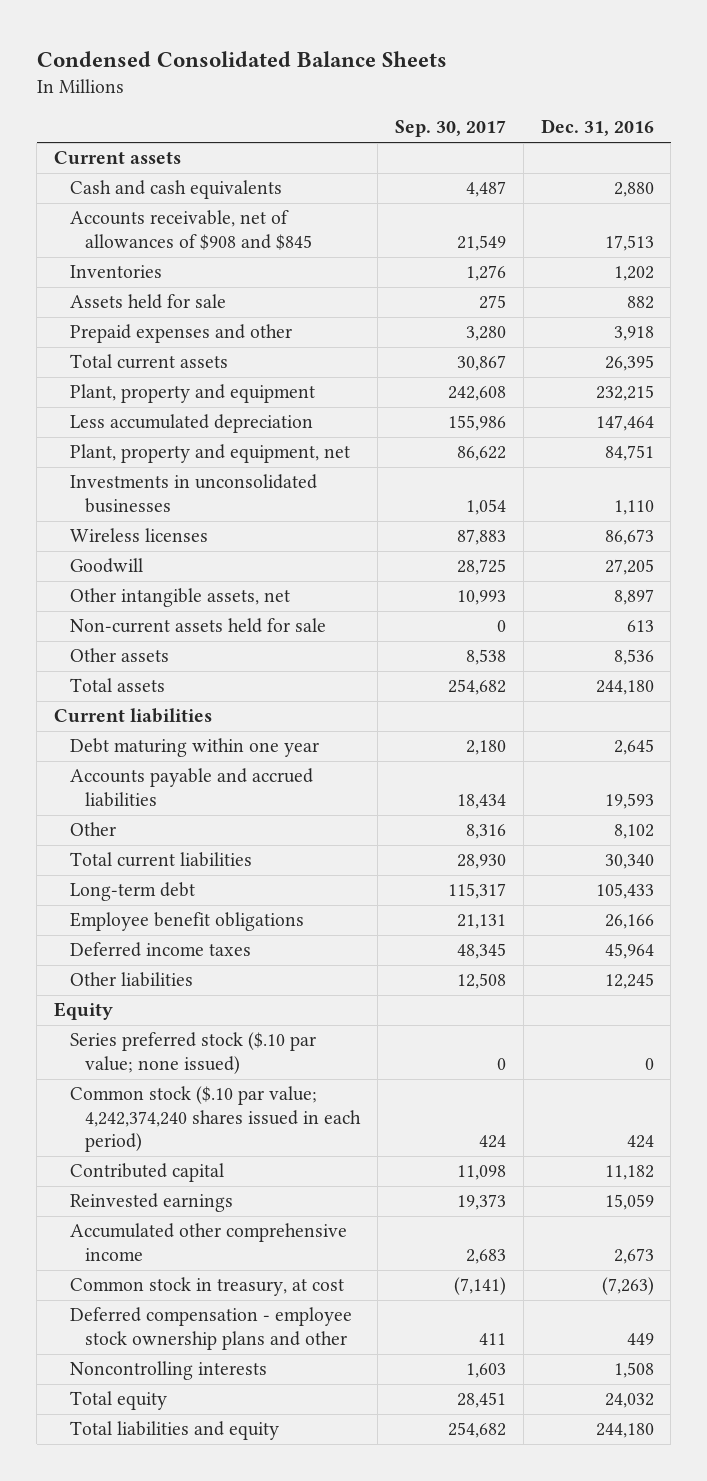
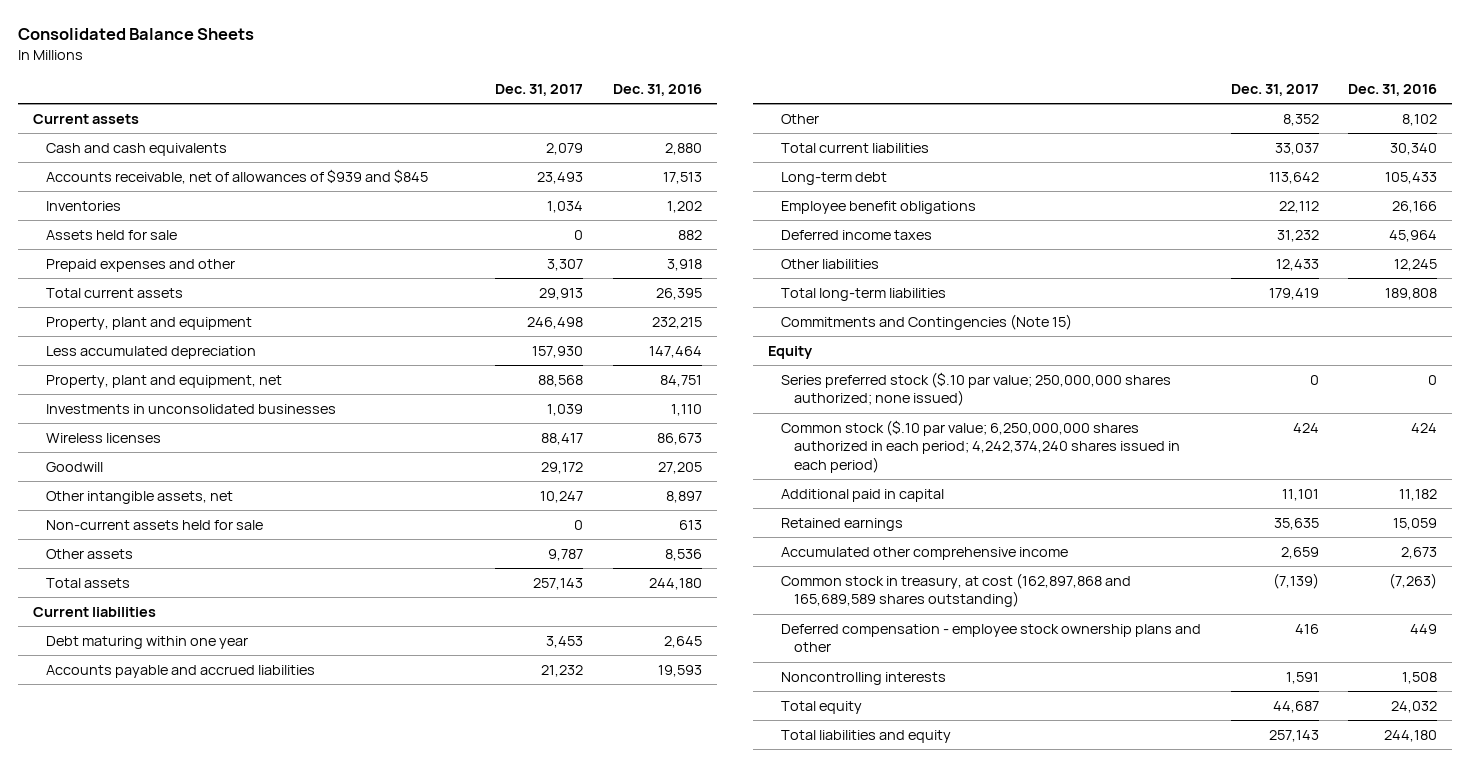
- Condensed Consolidated Balance Sheets
+ Consolidated Balance Sheets
- | Sep. 30, 2017 | Dec. 31, 2016
+ | Dec. 31, 2017 | Dec. 31, 2016
- Accounts receivable, net of allowances of $908 and $845 | 21,549 | 17,513
+ Accounts receivable, net of allowances of $939 and $845 | 23,493 | 17,513
- Plant, property and equipment | 242,608 | 232,215
+ Property, plant and equipment | 246,498 | 232,215
- Plant, property and equipment, net | 86,622 | 84,751
+ Property, plant and equipment, net | 88,568 | 84,751
+ Total long-term liabilities | 179,419 | 189,808
+ Commitments and Contingencies (Note 15)
- Series preferred stock ($.10 par value; none issued) | 0 | 0
- Common stock ($.10 par value; 4,242,374,240 shares issued in each period) | 424 | 424
- Contributed capital | 11,098 | 11,182
- Reinvested earnings | 19,373 | 15,059
+ Series preferred stock ($.10 par value; 250,000,000 shares authorized; none issued) | 0 | 0
+ Common stock ($.10 par value; 6,250,000,000 shares authorized in each period; 4,242,374,240 shares issued in each period) | 424 | 424
+ Additional paid in capital | 11,101 | 11,182
+ Retained earnings | 35,635 | 15,059
- Common stock in treasury, at cost | (7,141) | (7,263)
+ Common stock in treasury, at cost (162,897,868 and 165,689,589 shares outstanding) | (7,139) | (7,263)

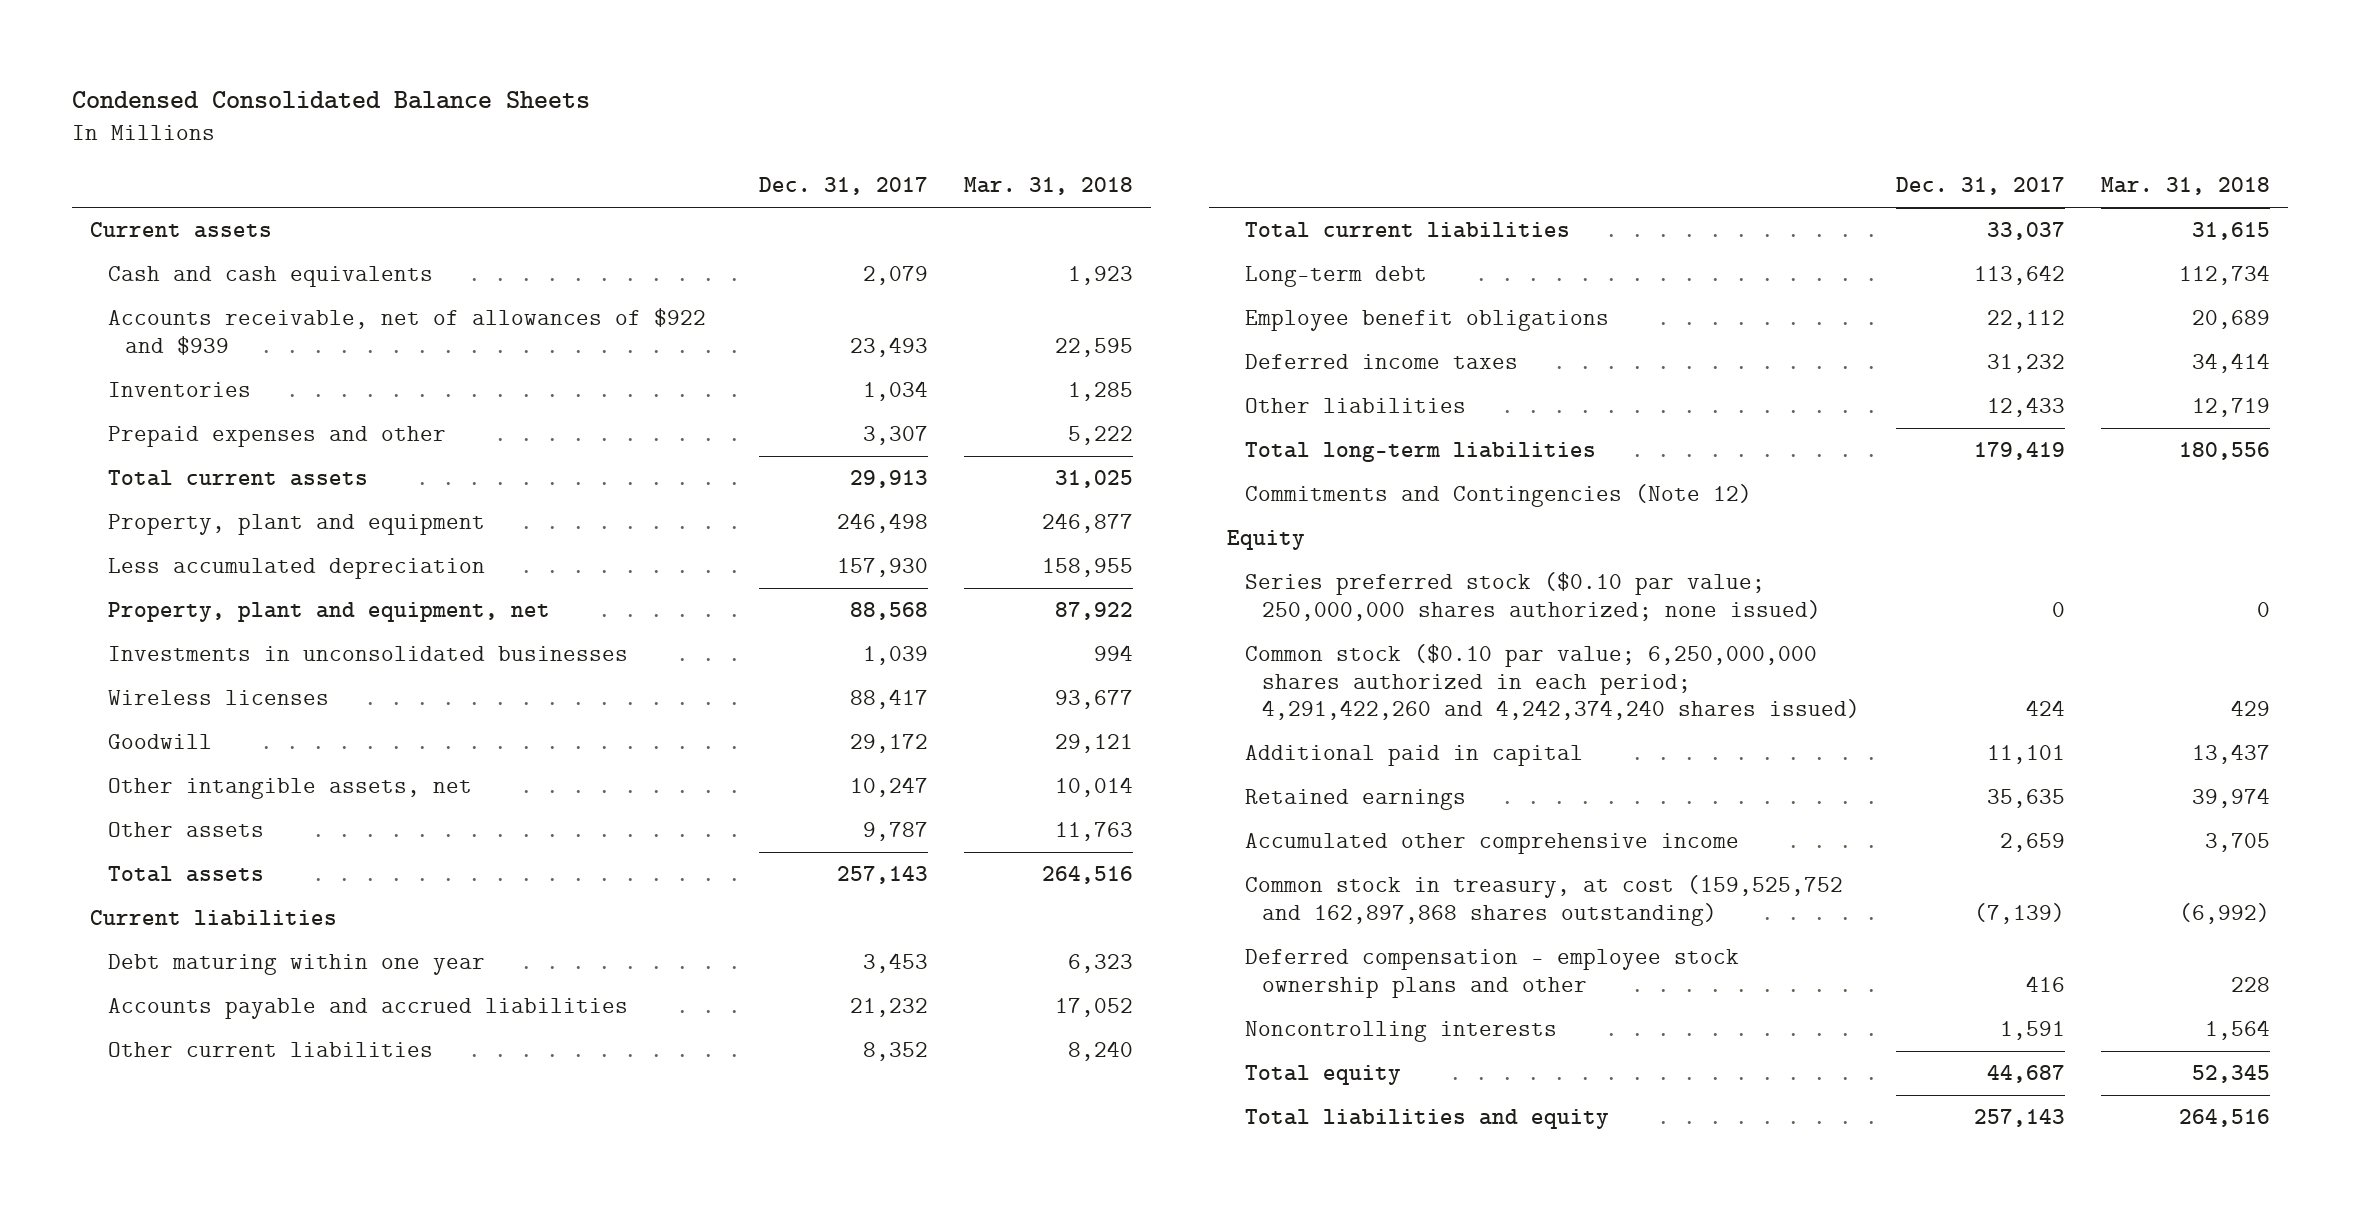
- Consolidated Balance Sheets
+ Condensed Consolidated Balance Sheets
- | Dec. 31, 2017 | Dec. 31, 2016
+ | Dec. 31, 2017 | Mar. 31, 2018
- Accounts receivable, net of allowances of $939 and $845 | 23,493 | 17,513
+ Accounts receivable, net of allowances of $922 and $939 | 23,493 | 22,595
- Assets held for sale | 0 | 882
- Non-current assets held for sale | 0 | 613
- Other | 8,352 | 8,102
+ Other current liabilities | 8,352 | 8,240
- Commitments and Contingencies (Note 15)
+ Commitments and Contingencies (Note 12)
- Series preferred stock ($.10 par value; 250,000,000 shares authorized; none issued) | 0 | 0
- Common stock ($.10 par value; 6,250,000,000 shares authorized in each period; 4,242,374,240 shares issued in each period) | 424 | 424
+ Series preferred stock ($0.10 par value; 250,000,000 shares authorized; none issued) | 0 | 0
+ Common stock ($0.10 par value; 6,250,000,000 shares authorized in each period; 4,291,422,260 and 4,242,374,240 shares issued) | 424 | 429
- Common stock in treasury, at cost (162,897,868 and 165,689,589 shares outstanding) | (7,139) | (7,263)
+ Common stock in treasury, at cost (159,525,752 and 162,897,868 shares outstanding) | (7,139) | (6,992)

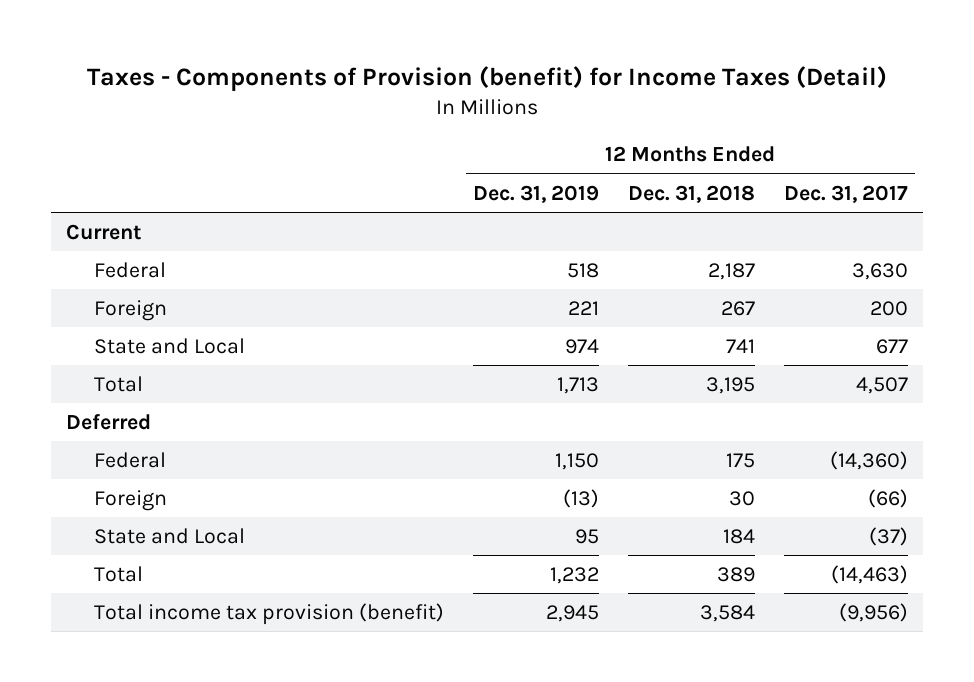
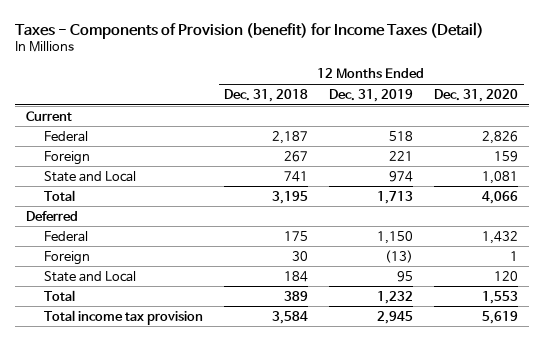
- | 12 Months Ended Dec. 31, 2019 | 12 Months Ended Dec. 31, 2018 | 12 Months Ended Dec. 31, 2017
+ | 12 Months Ended Dec. 31, 2018 | 12 Months Ended Dec. 31, 2019 | 12 Months Ended Dec. 31, 2020
- Total income tax provision (benefit) | 2,945 | 3,584 | (9,956)
+ Total income tax provision | 3,584 | 2,945 | 5,619

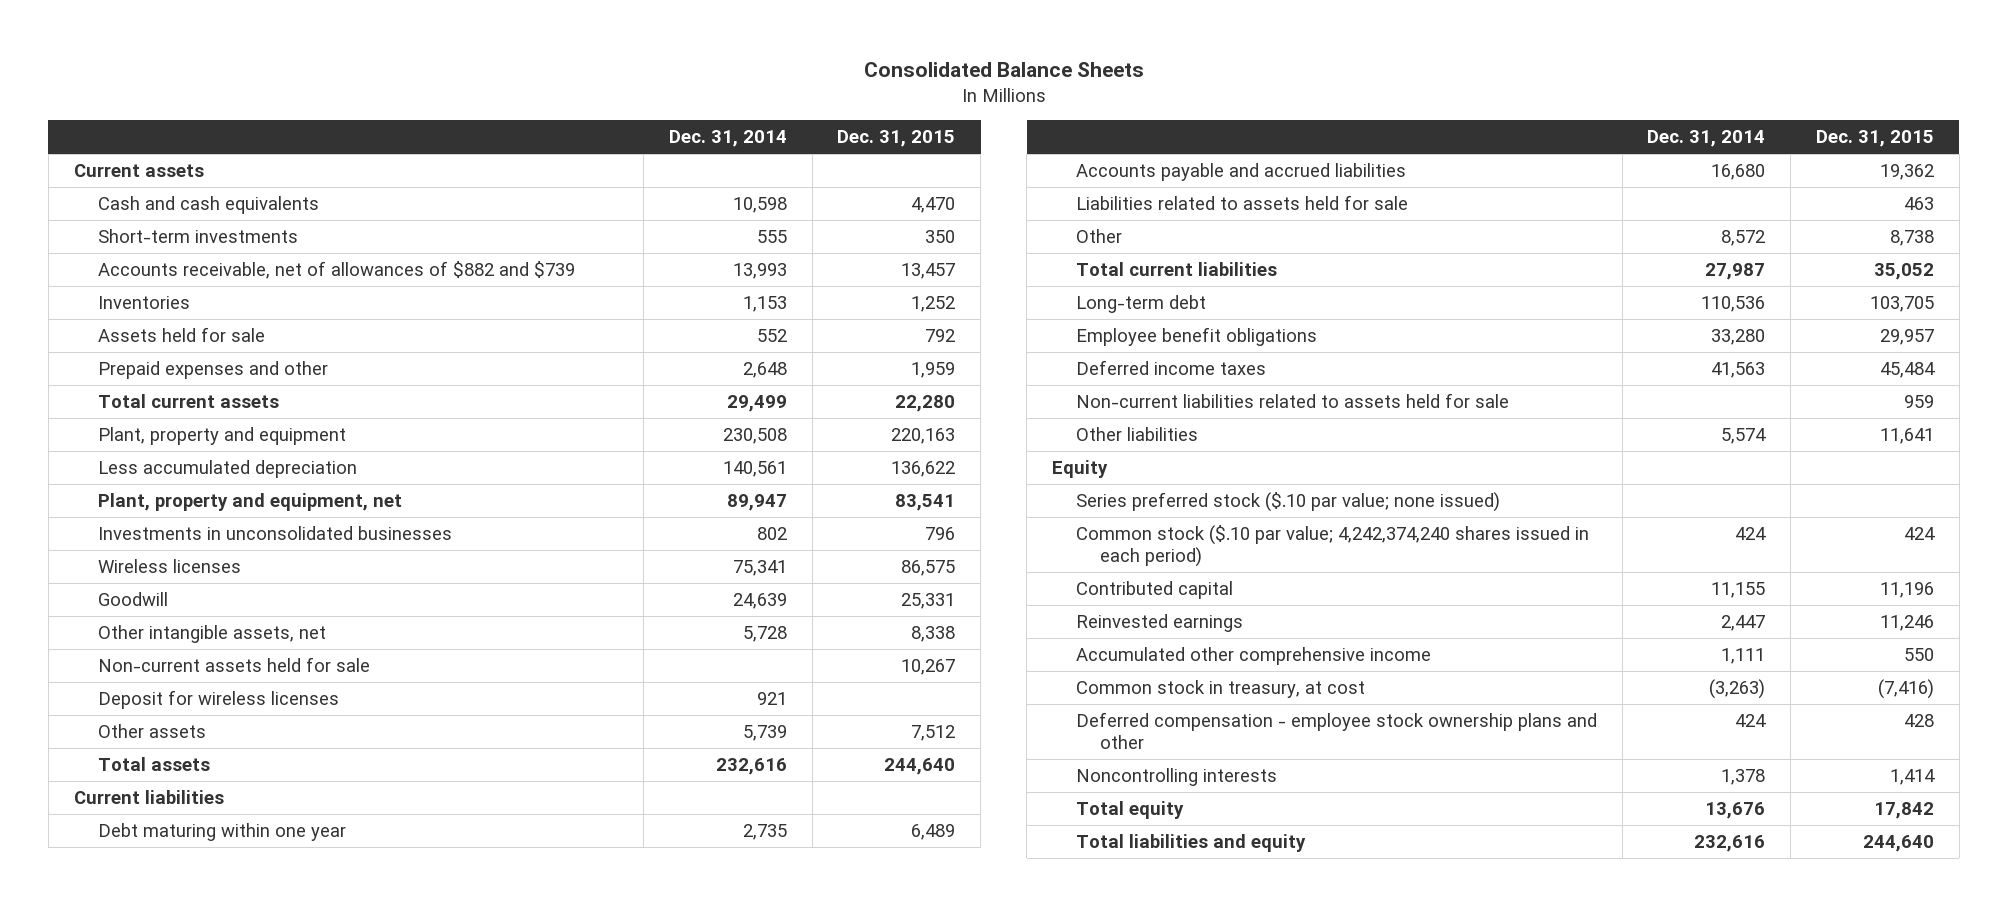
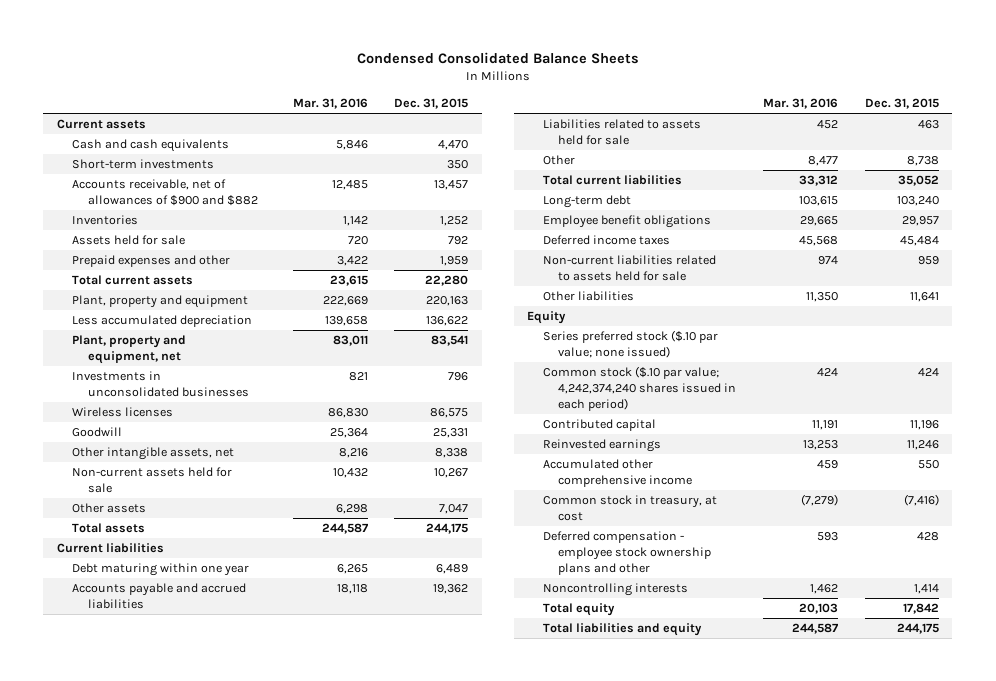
- Consolidated Balance Sheets
+ Condensed Consolidated Balance Sheets
- | Dec. 31, 2014 | Dec. 31, 2015
+ | Mar. 31, 2016 | Dec. 31, 2015
- Accounts receivable, net of allowances of $882 and $739 | 13,993 | 13,457
+ Accounts receivable, net of allowances of $900 and $882 | 12,485 | 13,457
- Deposit for wireless licenses | 921 |
- Other assets | 5,739 | 7,512
- Total assets | 232,616 | 244,640
+ Other assets | 6,298 | 7,047
+ Total assets | 244,587 | 244,175
- Long-term debt | 110,536 | 103,705
+ Long-term debt | 103,615 | 103,240
- Total liabilities and equity | 232,616 | 244,640
+ Total liabilities and equity | 244,587 | 244,175

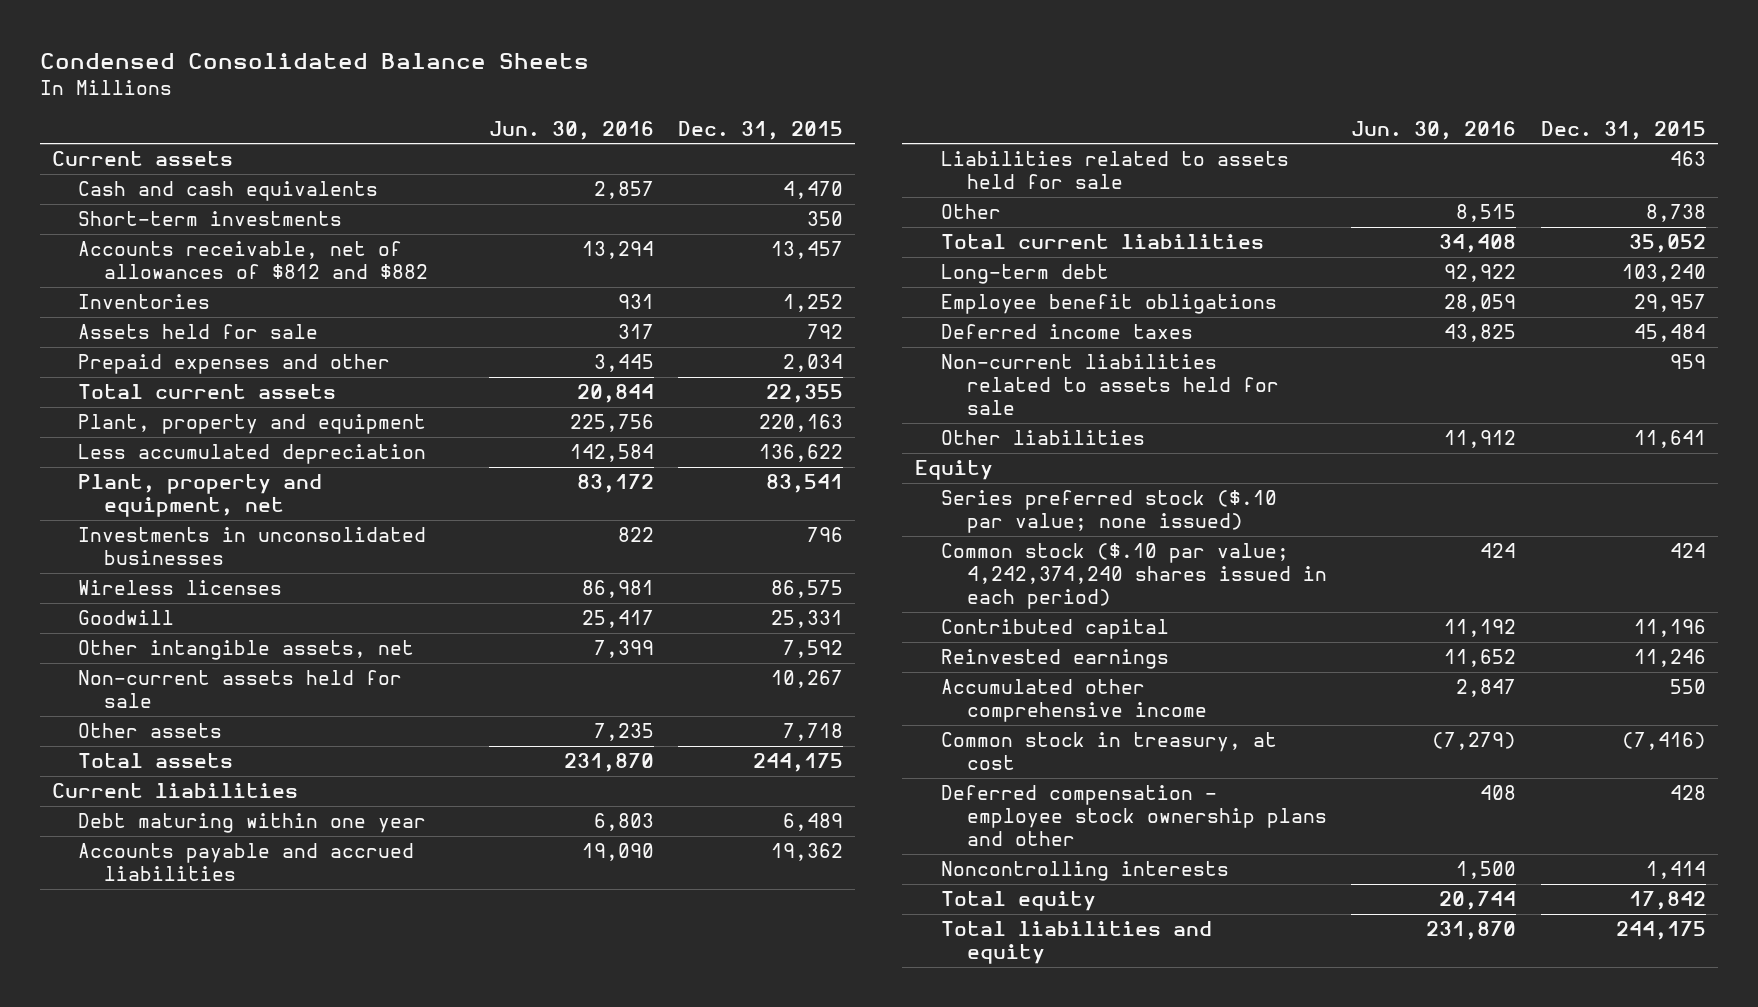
- | Mar. 31, 2016 | Dec. 31, 2015
+ | Jun. 30, 2016 | Dec. 31, 2015
- Accounts receivable, net of allowances of $900 and $882 | 12,485 | 13,457
+ Accounts receivable, net of allowances of $812 and $882 | 13,294 | 13,457
- Prepaid expenses and other | 3,422 | 1,959
- Total current assets | 23,615 | 22,280
+ Prepaid expenses and other | 3,445 | 2,034
+ Total current assets | 20,844 | 22,355
- Other intangible assets, net | 8,216 | 8,338
+ Other intangible assets, net | 7,399 | 7,592
- Other assets | 6,298 | 7,047
+ Other assets | 7,235 | 7,718

